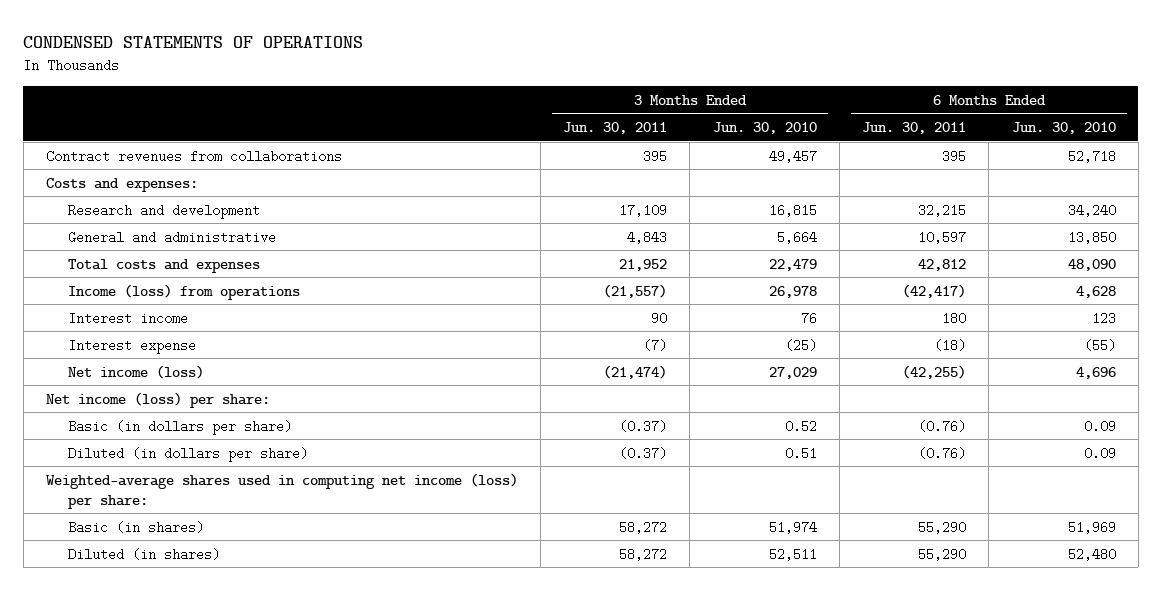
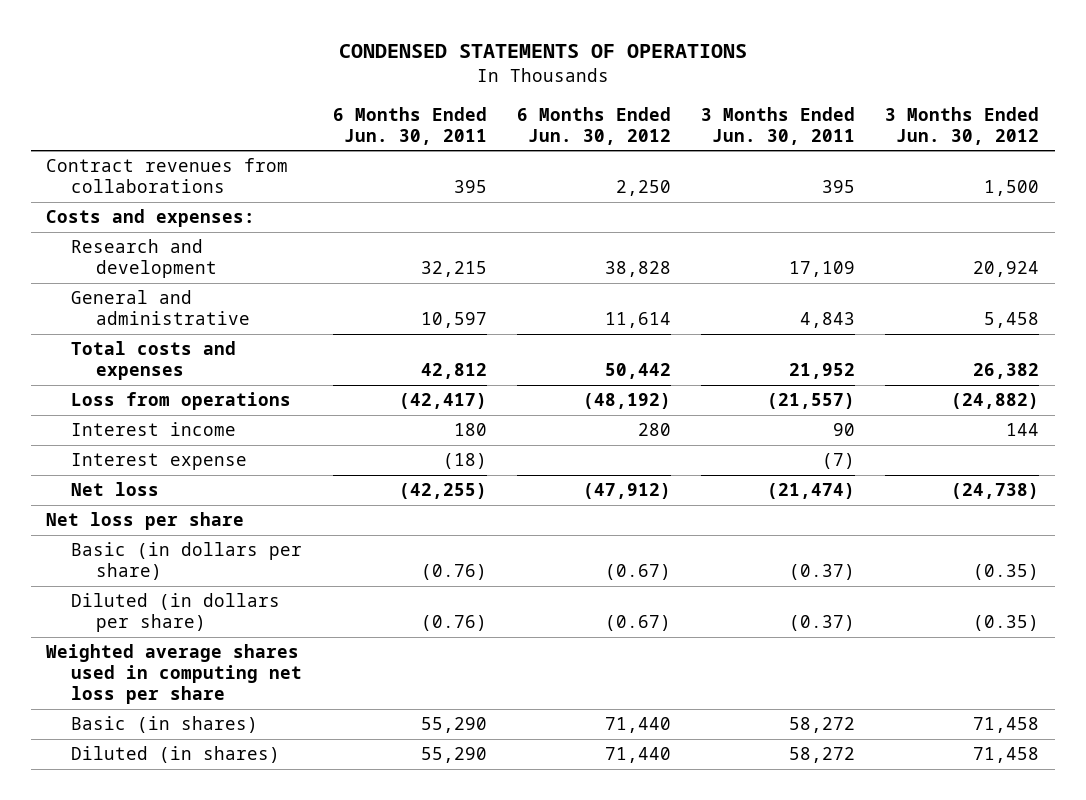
- | 3 Months Ended Jun. 30, 2011 | 3 Months Ended Jun. 30, 2010 | 6 Months Ended Jun. 30, 2011 | 6 Months Ended Jun. 30, 2010
+ | 6 Months Ended Jun. 30, 2011 | 6 Months Ended Jun. 30, 2012 | 3 Months Ended Jun. 30, 2011 | 3 Months Ended Jun. 30, 2012
- Income (loss) from operations | (21,557) | 26,978 | (42,417) | 4,628
+ Loss from operations | (42,417) | (48,192) | (21,557) | (24,882)
- Net income (loss) | (21,474) | 27,029 | (42,255) | 4,696
- Net income (loss) per share:
+ Net loss | (42,255) | (47,912) | (21,474) | (24,738)
+ Net loss per share
- Weighted-average shares used in computing net income (loss) per share:
+ Weighted average shares used in computing net loss per share

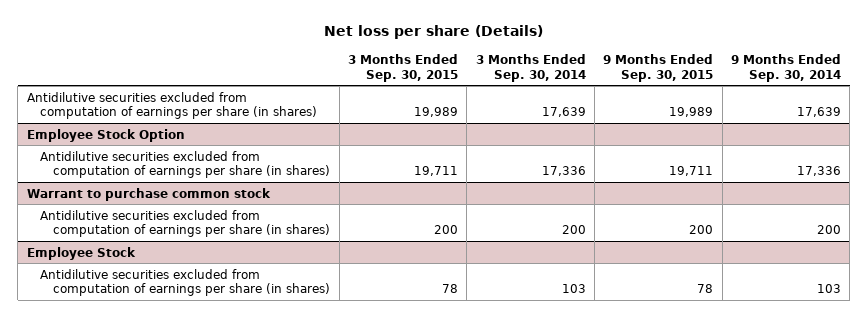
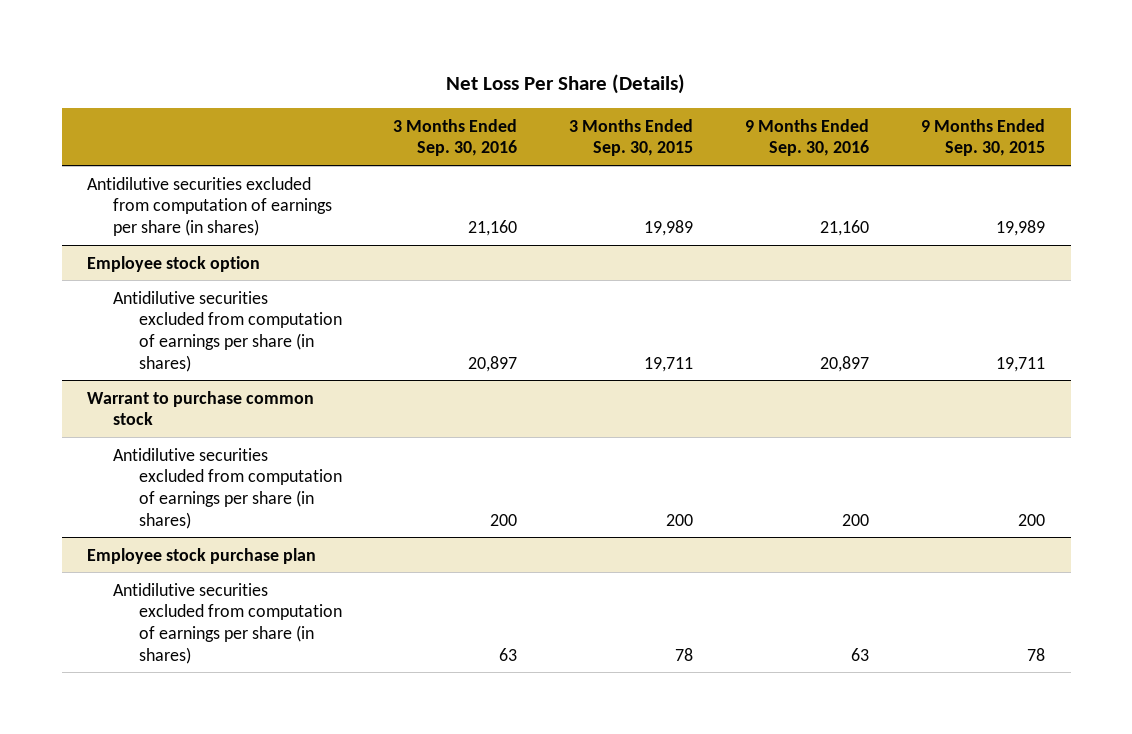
- Net loss per share (Details)
+ Net Loss Per Share (Details)
- | 3 Months Ended Sep. 30, 2015 | 3 Months Ended Sep. 30, 2014 | 9 Months Ended Sep. 30, 2015 | 9 Months Ended Sep. 30, 2014
+ | 3 Months Ended Sep. 30, 2016 | 3 Months Ended Sep. 30, 2015 | 9 Months Ended Sep. 30, 2016 | 9 Months Ended Sep. 30, 2015
- Employee Stock Option
+ Employee stock option
- Employee Stock
+ Employee stock purchase plan

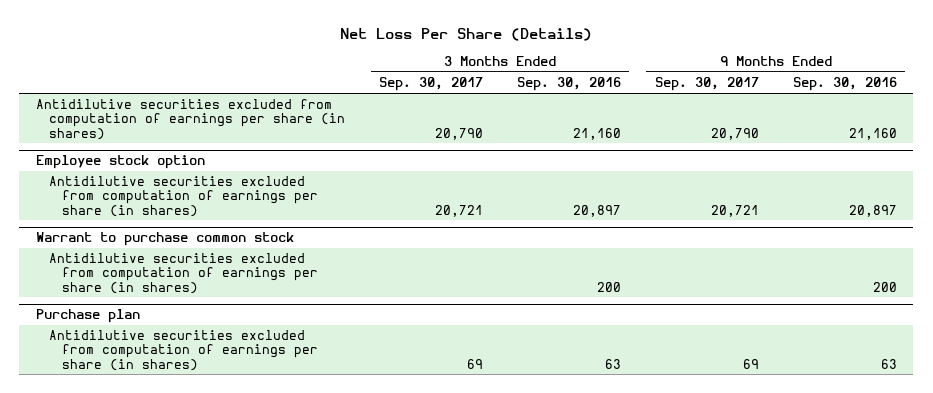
- | 3 Months Ended Sep. 30, 2016 | 3 Months Ended Sep. 30, 2015 | 9 Months Ended Sep. 30, 2016 | 9 Months Ended Sep. 30, 2015
+ | 3 Months Ended Sep. 30, 2017 | 3 Months Ended Sep. 30, 2016 | 9 Months Ended Sep. 30, 2017 | 9 Months Ended Sep. 30, 2016
- Employee stock purchase plan
+ Purchase plan

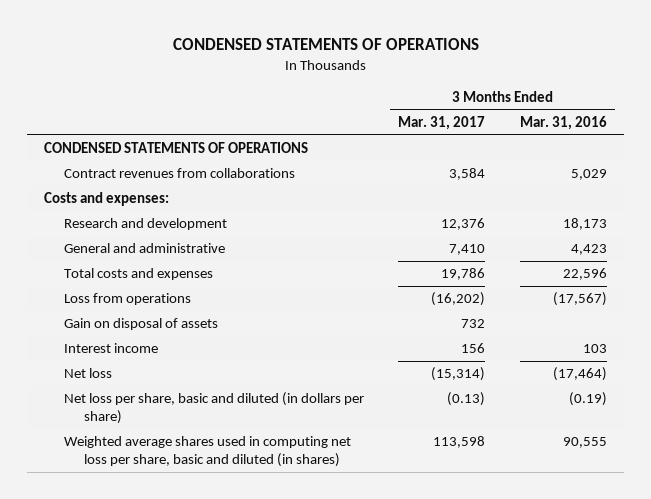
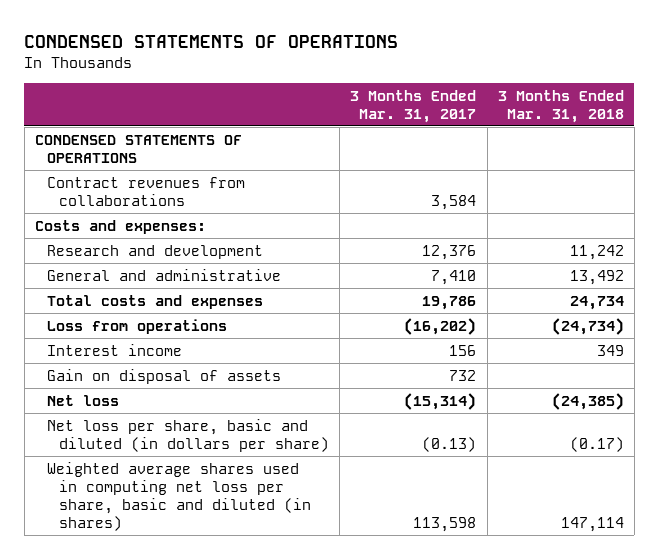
- | 3 Months Ended Mar. 31, 2017 | 3 Months Ended Mar. 31, 2016
+ | 3 Months Ended Mar. 31, 2017 | 3 Months Ended Mar. 31, 2018
moved down: Gain on disposal of assets | 732 |

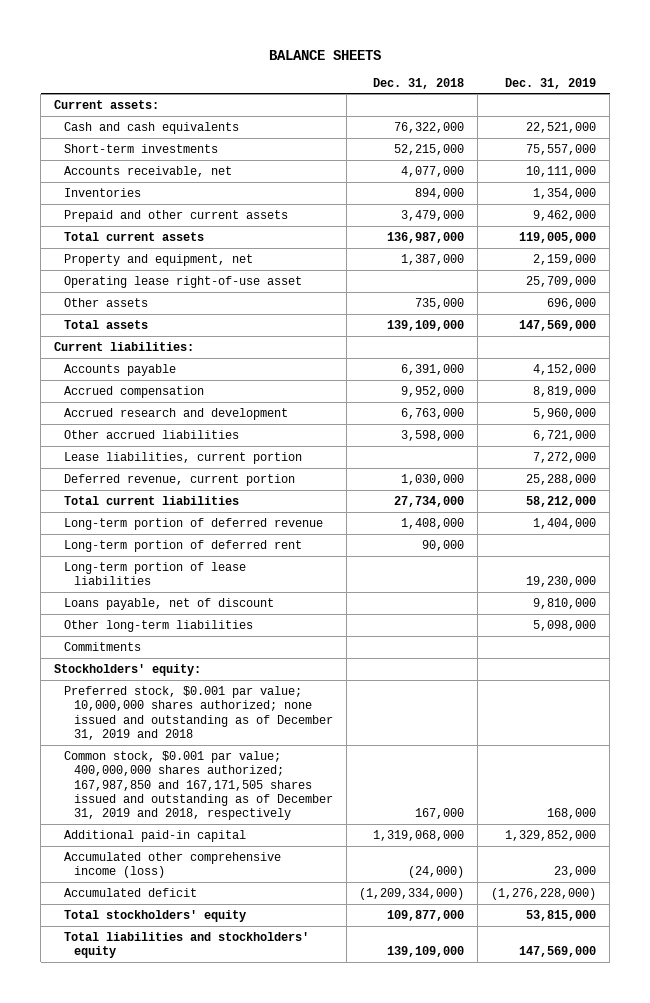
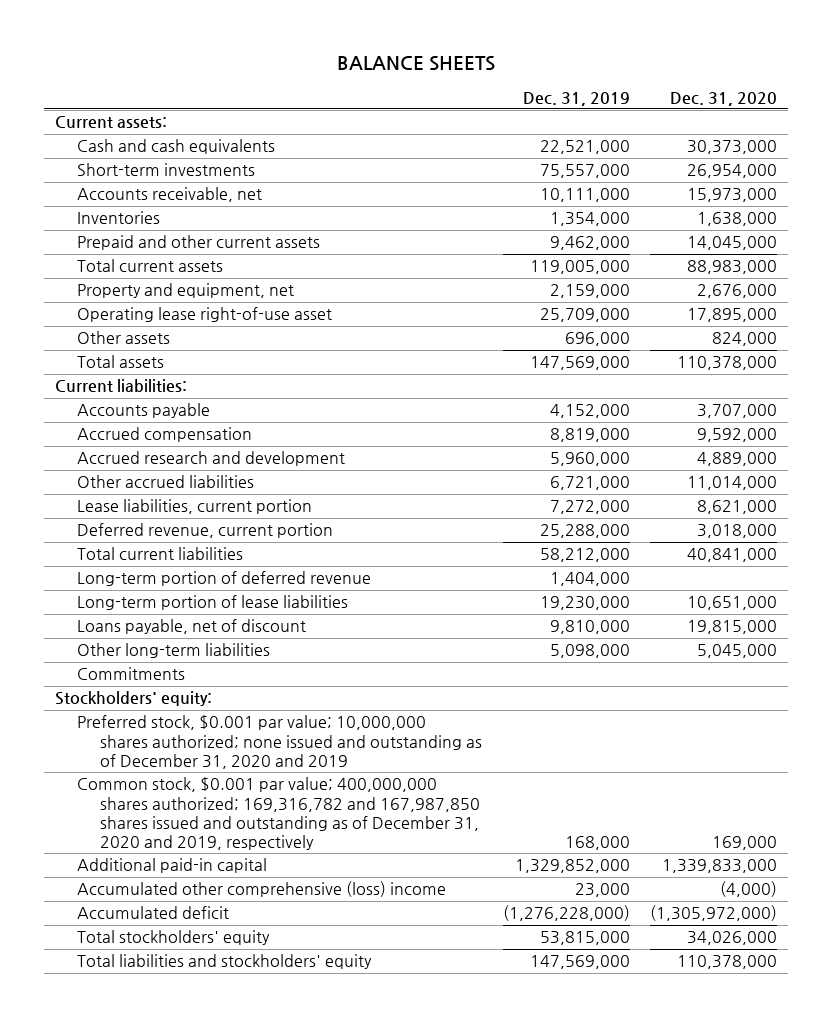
- | Dec. 31, 2018 | Dec. 31, 2019
+ | Dec. 31, 2019 | Dec. 31, 2020
- Long-term portion of deferred rent | 90,000 |
- Preferred stock, $0.001 par value; 10,000,000 shares authorized; none issued and outstanding as of December 31, 2019 and 2018
- Common stock, $0.001 par value; 400,000,000 shares authorized; 167,987,850 and 167,171,505 shares issued and outstanding as of December 31, 2019 and 2018, respectively | 167,000 | 168,000
+ Preferred stock, $0.001 par value; 10,000,000 shares authorized; none issued and outstanding as of December 31, 2020 and 2019
+ Common stock, $0.001 par value; 400,000,000 shares authorized; 169,316,782 and 167,987,850 shares issued and outstanding as of December 31, 2020 and 2019, respectively | 168,000 | 169,000
- Accumulated other comprehensive income (loss) | (24,000) | 23,000
+ Accumulated other comprehensive (loss) income | 23,000 | (4,000)

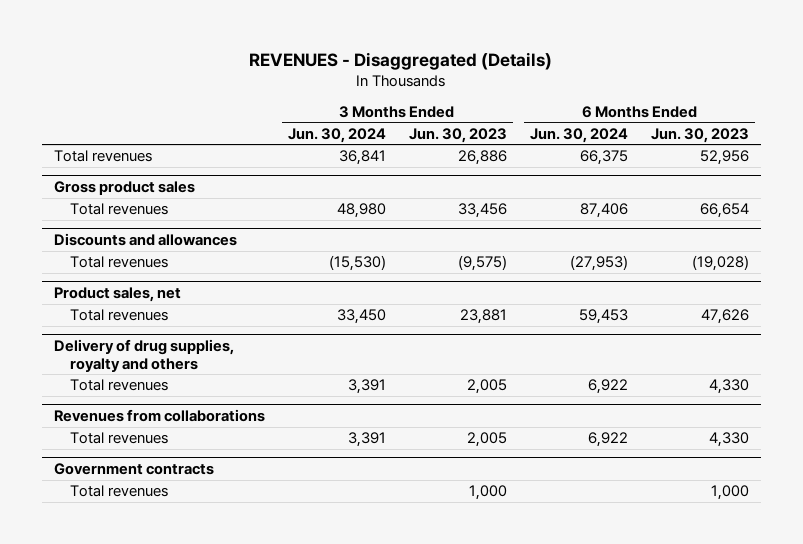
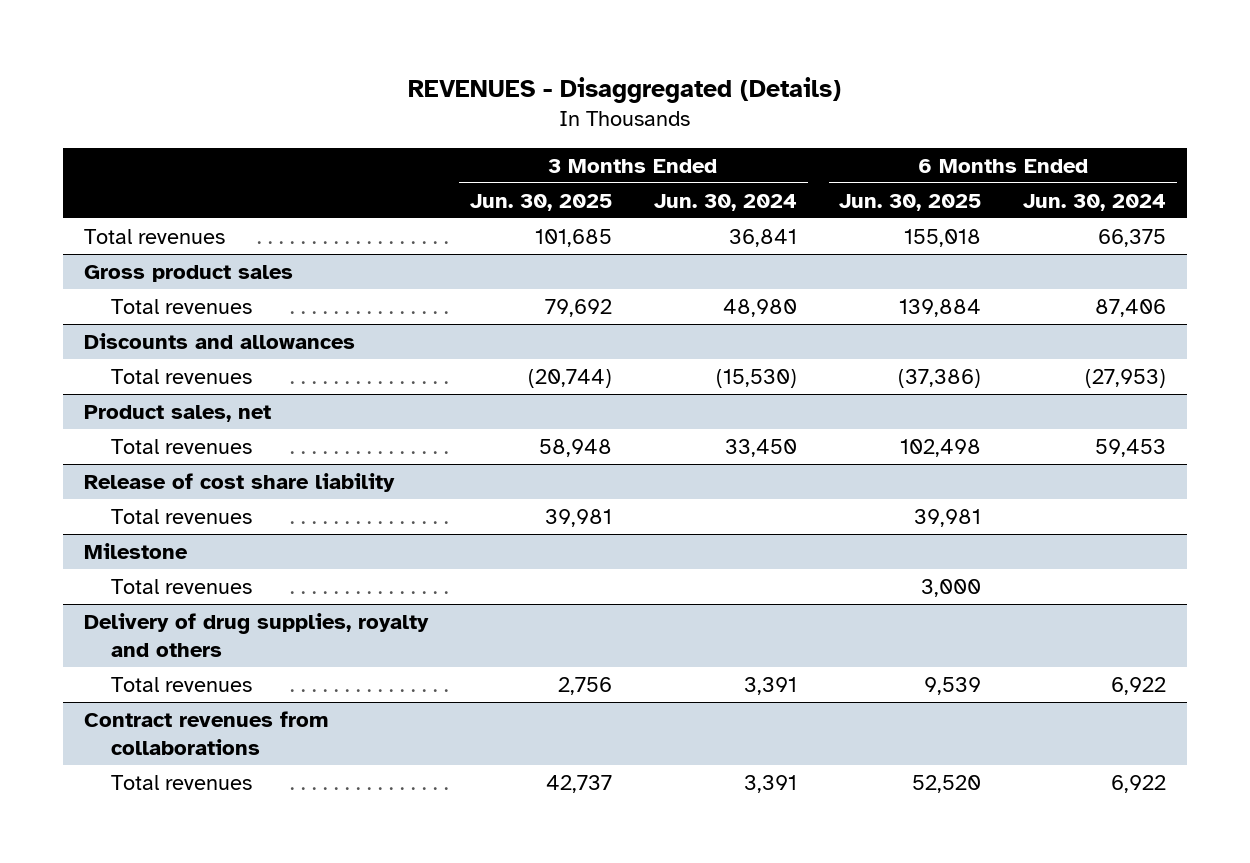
- | 3 Months Ended Jun. 30, 2024 | 3 Months Ended Jun. 30, 2023 | 6 Months Ended Jun. 30, 2024 | 6 Months Ended Jun. 30, 2023
+ | 3 Months Ended Jun. 30, 2025 | 3 Months Ended Jun. 30, 2024 | 6 Months Ended Jun. 30, 2025 | 6 Months Ended Jun. 30, 2024
+ Release of cost share liability
+ Total revenues | 39,981 | | 39,981 |
+ Milestone
+ Total revenues | | | 3,000 |
- Revenues from collaborations
+ Contract revenues from collaborations
- Government contracts
- Total revenues | | 1,000 | | 1,000

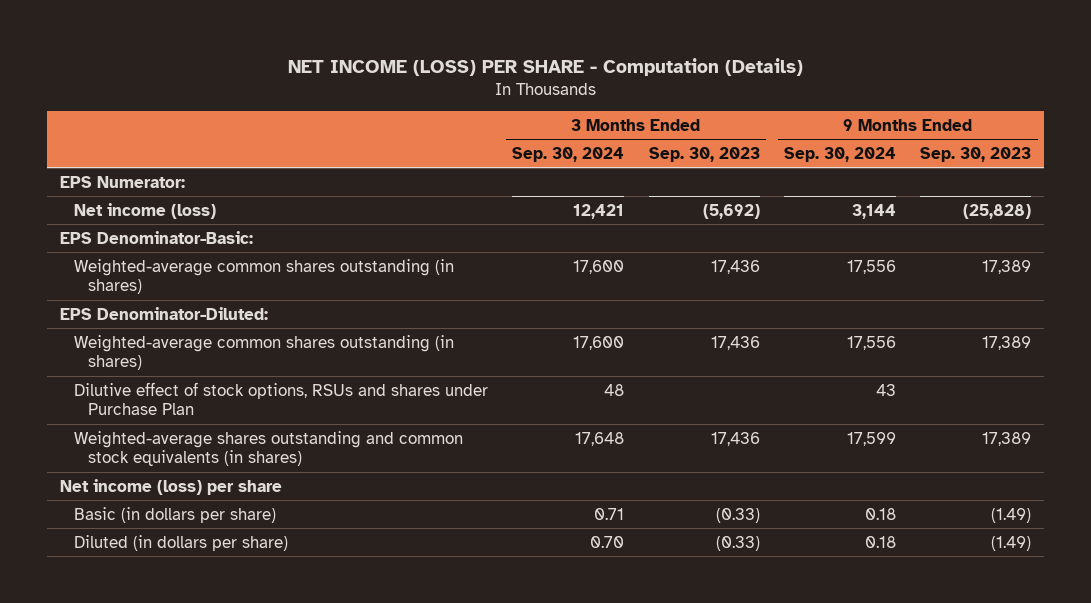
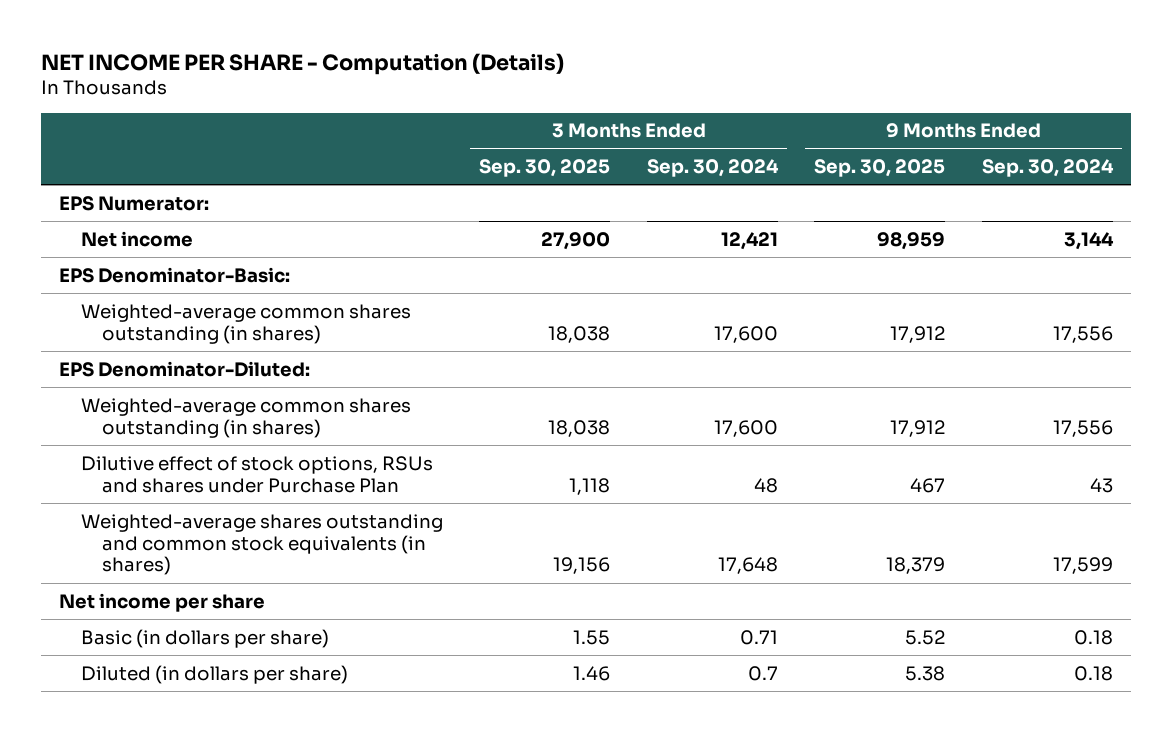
- NET INCOME (LOSS) PER SHARE - Computation (Details)
+ NET INCOME PER SHARE - Computation (Details)
- | 3 Months Ended Sep. 30, 2024 | 3 Months Ended Sep. 30, 2023 | 9 Months Ended Sep. 30, 2024 | 9 Months Ended Sep. 30, 2023
+ | 3 Months Ended Sep. 30, 2025 | 3 Months Ended Sep. 30, 2024 | 9 Months Ended Sep. 30, 2025 | 9 Months Ended Sep. 30, 2024
- Net income (loss) | 12,421 | (5,692) | 3,144 | (25,828)
+ Net income | 27,900 | 12,421 | 98,959 | 3,144
- Net income (loss) per share
+ Net income per share
- Diluted (in dollars per share) | 0.70 | (0.33) | 0.18 | (1.49)
+ Diluted (in dollars per share) | 1.46 | 0.7 | 5.38 | 0.18

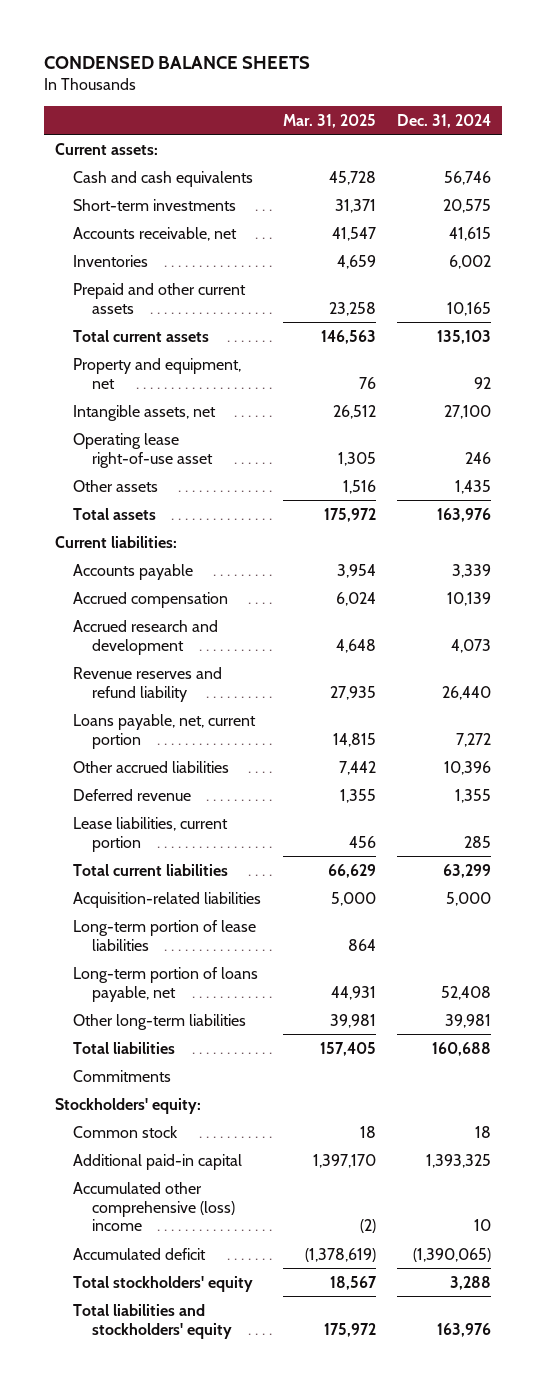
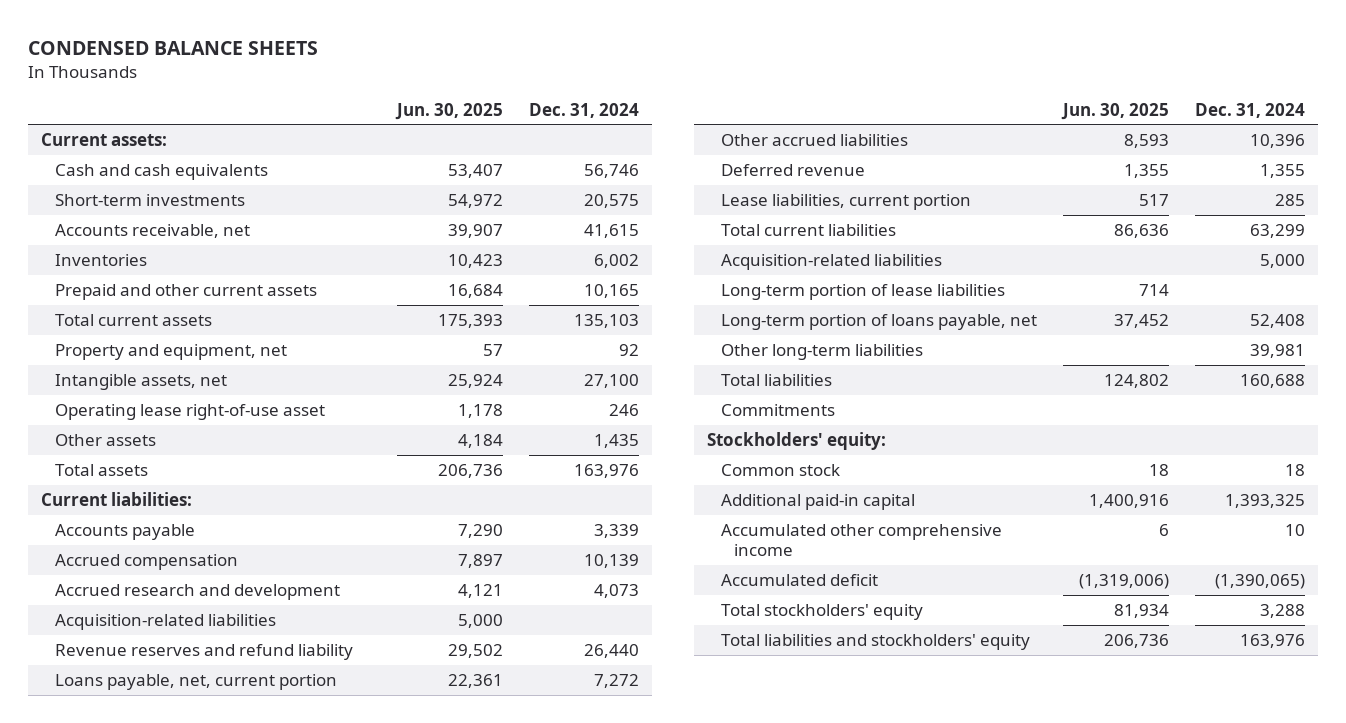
- | Mar. 31, 2025 | Dec. 31, 2024
+ | Jun. 30, 2025 | Dec. 31, 2024
+ Acquisition-related liabilities | 5,000 |
- Accumulated other comprehensive (loss) income | (2) | 10
+ Accumulated other comprehensive income | 6 | 10

